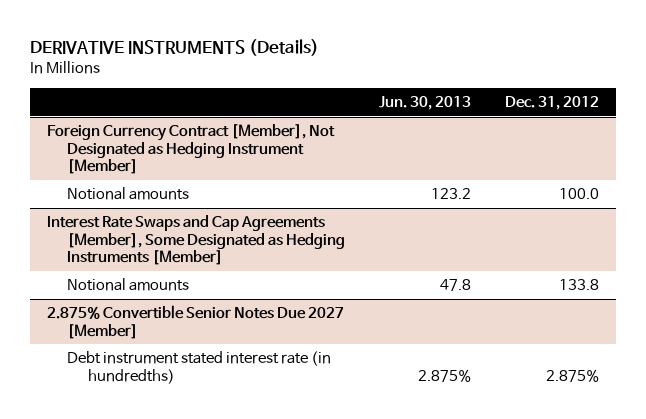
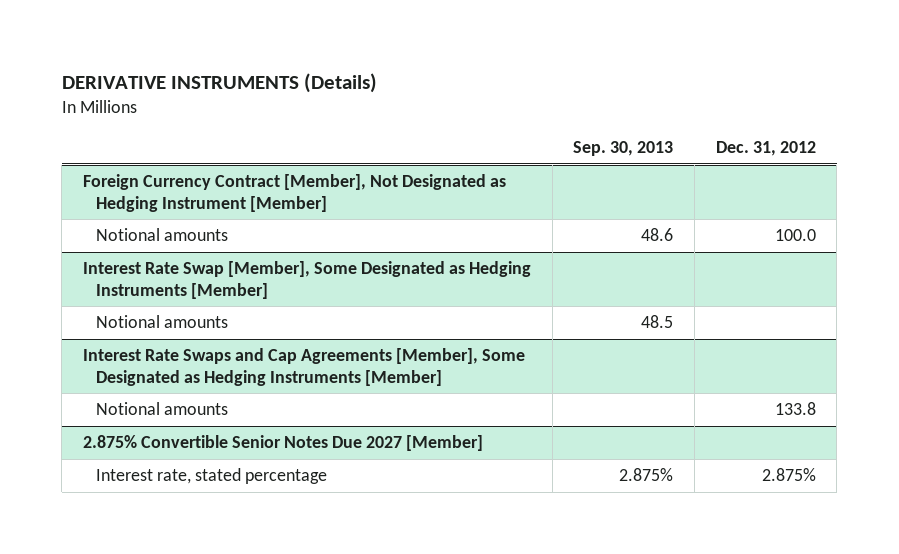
- | Jun. 30, 2013 | Dec. 31, 2012
+ | Sep. 30, 2013 | Dec. 31, 2012
+ Interest Rate Swap [Member], Some Designated as Hedging Instruments [Member]
+ Notional amounts | 48.5 |
@ 2.875% Convertible Senior Notes Due 2027 [Member]
- Debt instrument stated interest rate (in hundredths) | 2.875% | 2.875%
+ Interest rate, stated percentage | 2.875% | 2.875%

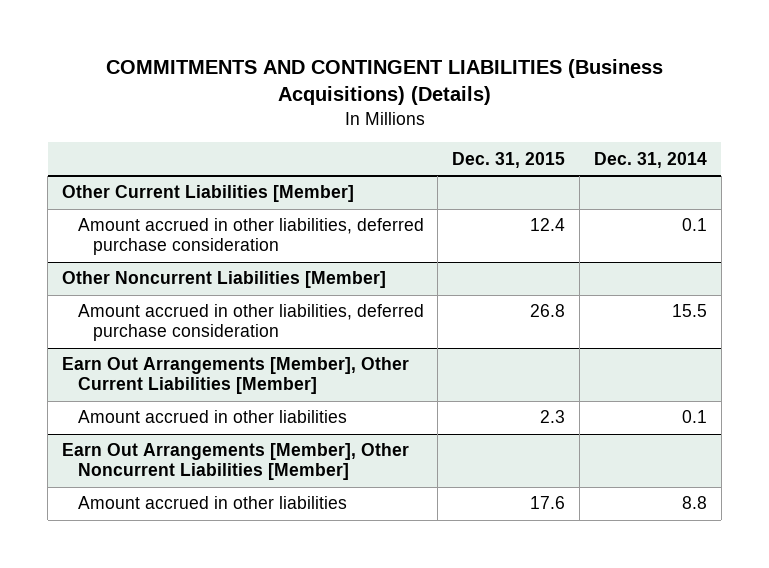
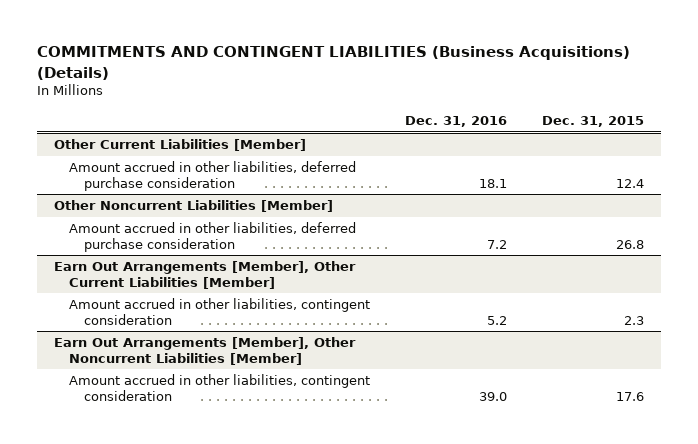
- | Dec. 31, 2015 | Dec. 31, 2014
+ | Dec. 31, 2016 | Dec. 31, 2015
@ Earn Out Arrangements [Member], Other Current Liabilities [Member]
- Amount accrued in other liabilities | 2.3 | 0.1
+ Amount accrued in other liabilities, contingent consideration | 5.2 | 2.3
@ Earn Out Arrangements [Member], Other Noncurrent Liabilities [Member]
- Amount accrued in other liabilities | 17.6 | 8.8
+ Amount accrued in other liabilities, contingent consideration | 39.0 | 17.6

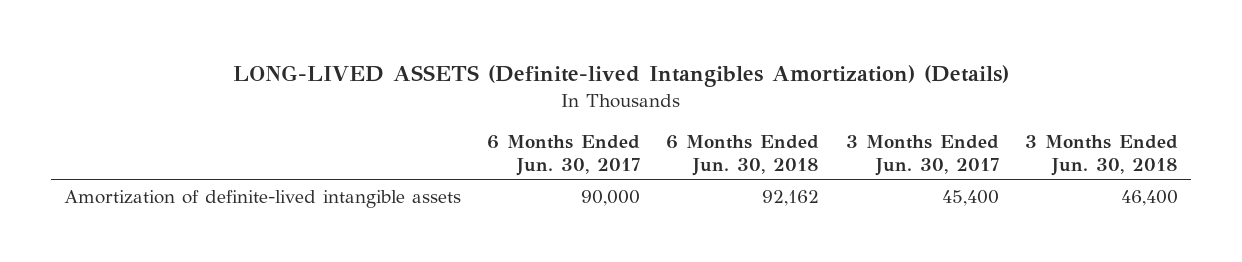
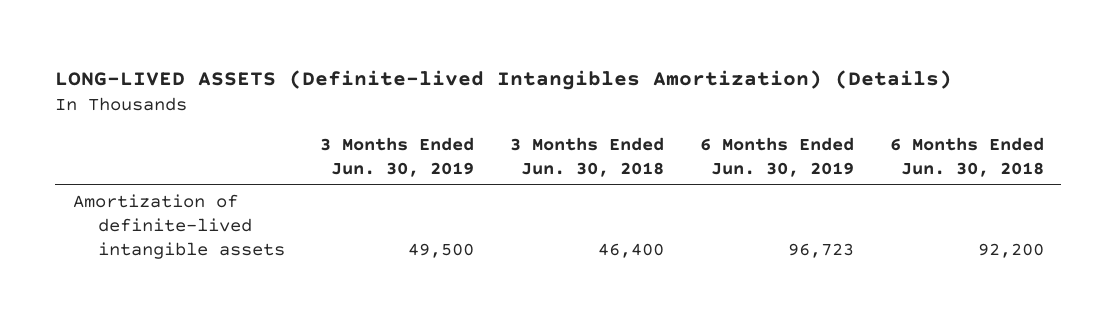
- | 6 Months Ended Jun. 30, 2017 | 6 Months Ended Jun. 30, 2018 | 3 Months Ended Jun. 30, 2017 | 3 Months Ended Jun. 30, 2018
+ | 3 Months Ended Jun. 30, 2019 | 3 Months Ended Jun. 30, 2018 | 6 Months Ended Jun. 30, 2019 | 6 Months Ended Jun. 30, 2018
- Amortization of definite-lived intangible assets | 90,000 | 92,162 | 45,400 | 46,400
+ Amortization of definite-lived intangible assets | 49,500 | 46,400 | 96,723 | 92,200

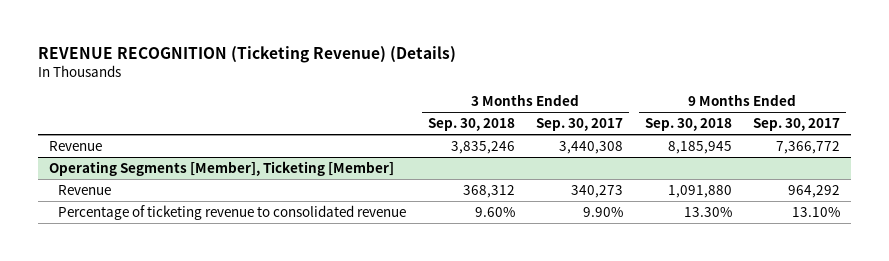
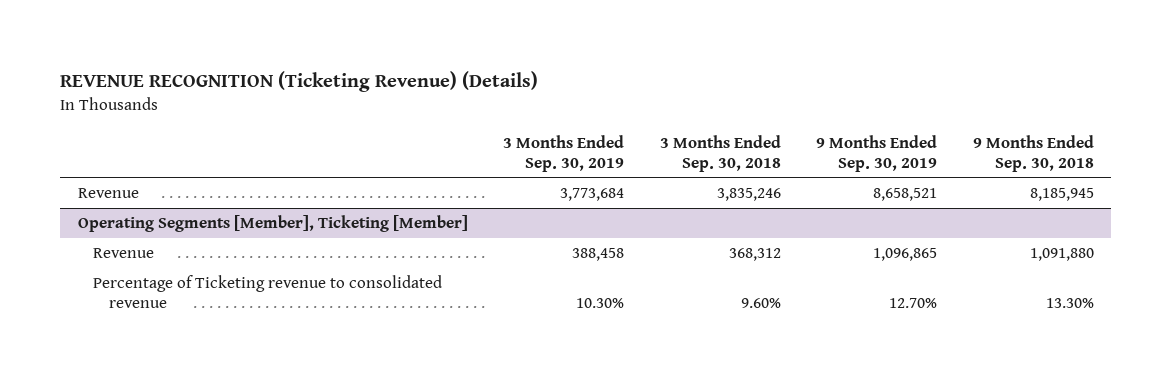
- | 3 Months Ended Sep. 30, 2018 | 3 Months Ended Sep. 30, 2017 | 9 Months Ended Sep. 30, 2018 | 9 Months Ended Sep. 30, 2017
+ | 3 Months Ended Sep. 30, 2019 | 3 Months Ended Sep. 30, 2018 | 9 Months Ended Sep. 30, 2019 | 9 Months Ended Sep. 30, 2018
@ Operating Segments [Member], Ticketing [Member]
- Percentage of ticketing revenue to consolidated revenue | 9.60% | 9.90% | 13.30% | 13.10%
+ Percentage of Ticketing revenue to consolidated revenue | 10.30% | 9.60% | 12.70% | 13.30%

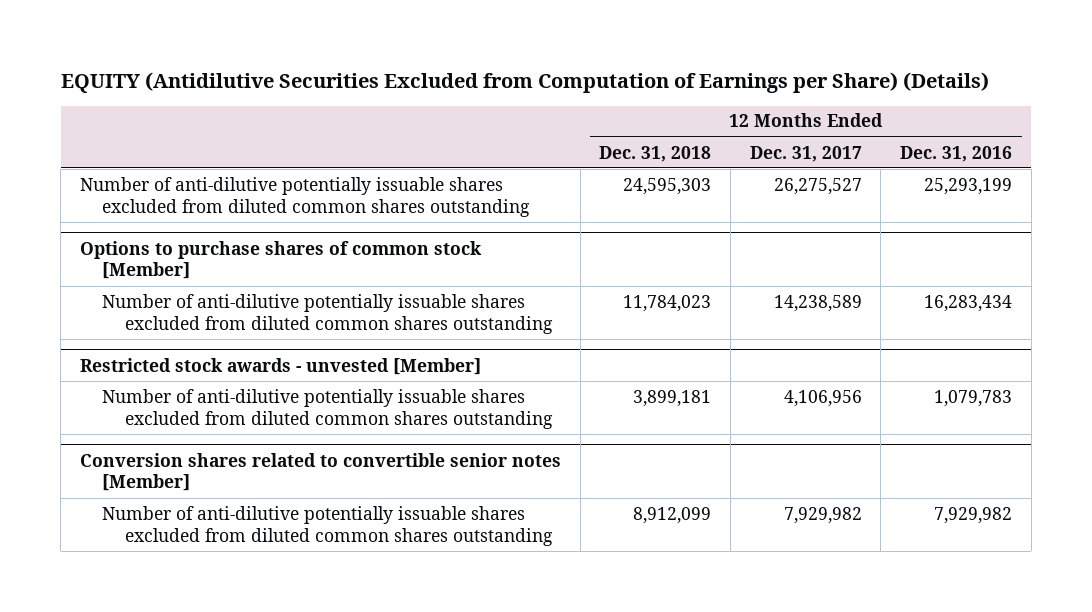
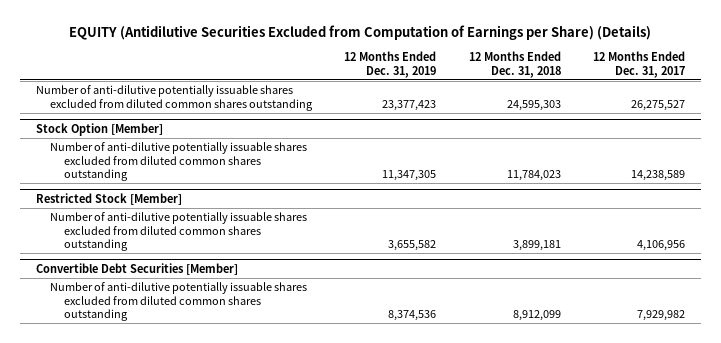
- | 12 Months Ended Dec. 31, 2018 | 12 Months Ended Dec. 31, 2017 | 12 Months Ended Dec. 31, 2016
+ | 12 Months Ended Dec. 31, 2019 | 12 Months Ended Dec. 31, 2018 | 12 Months Ended Dec. 31, 2017
- Options to purchase shares of common stock [Member]
+ Stock Option [Member]
- Restricted stock awards - unvested [Member]
+ Restricted Stock [Member]
- Conversion shares related to convertible senior notes [Member]
+ Convertible Debt Securities [Member]

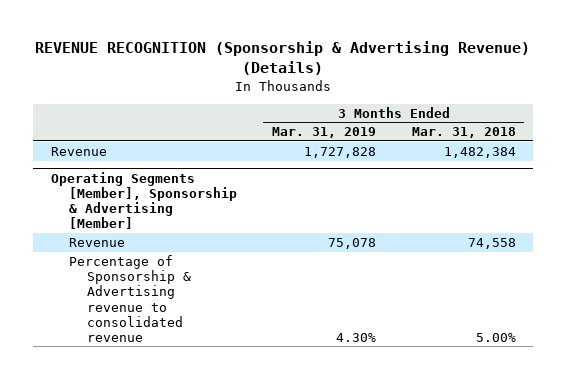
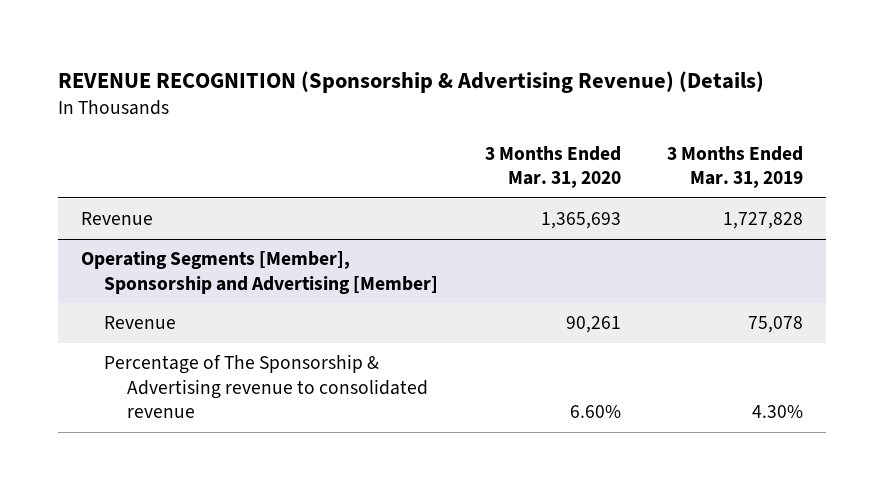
- | 3 Months Ended Mar. 31, 2019 | 3 Months Ended Mar. 31, 2018
+ | 3 Months Ended Mar. 31, 2020 | 3 Months Ended Mar. 31, 2019
- Operating Segments [Member], Sponsorship & Advertising [Member]
+ Operating Segments [Member], Sponsorship and Advertising [Member]
- Percentage of Sponsorship & Advertising revenue to consolidated revenue | 4.30% | 5.00%
+ Percentage of The Sponsorship & Advertising revenue to consolidated revenue | 6.60% | 4.30%

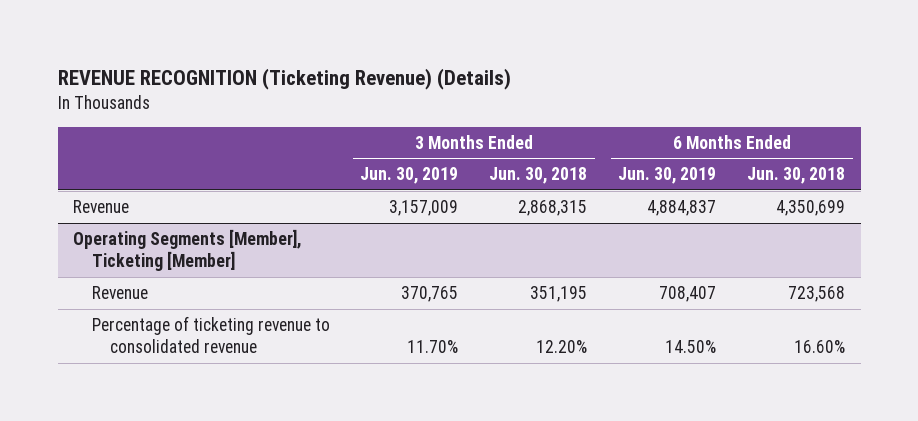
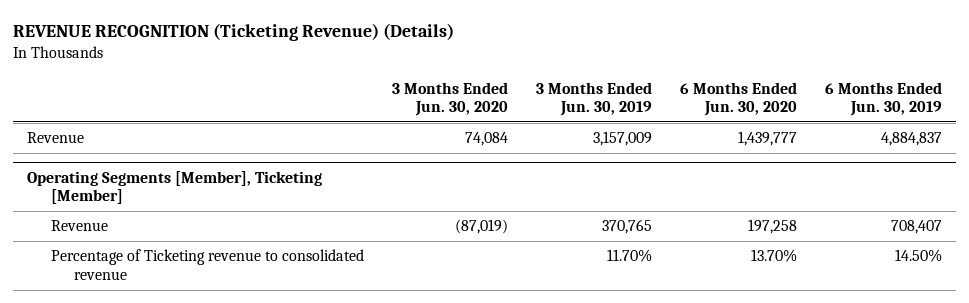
- | 3 Months Ended Jun. 30, 2019 | 3 Months Ended Jun. 30, 2018 | 6 Months Ended Jun. 30, 2019 | 6 Months Ended Jun. 30, 2018
+ | 3 Months Ended Jun. 30, 2020 | 3 Months Ended Jun. 30, 2019 | 6 Months Ended Jun. 30, 2020 | 6 Months Ended Jun. 30, 2019
@ Operating Segments [Member], Ticketing [Member]
- Percentage of ticketing revenue to consolidated revenue | 11.70% | 12.20% | 14.50% | 16.60%
+ Percentage of Ticketing revenue to consolidated revenue | | 11.70% | 13.70% | 14.50%

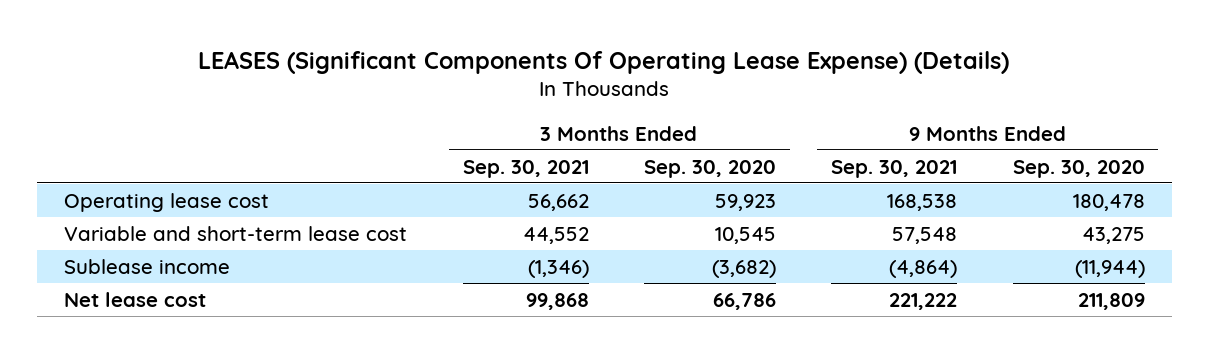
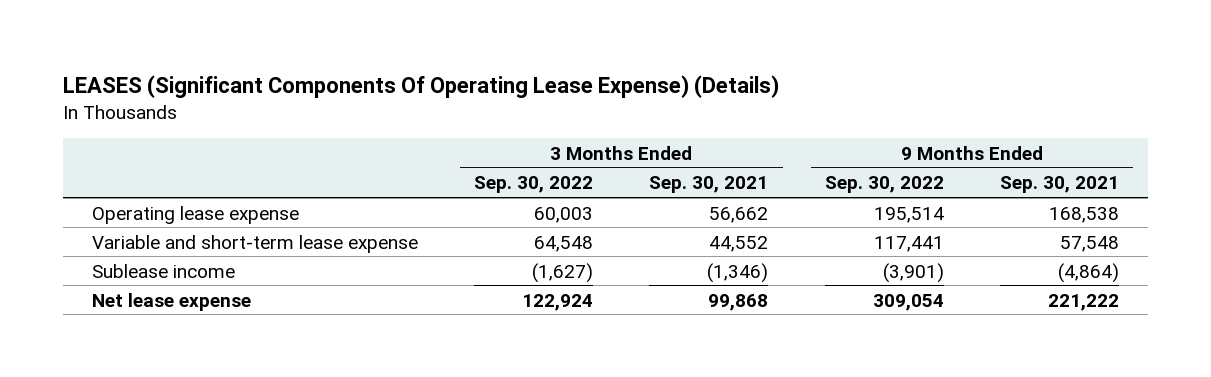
- | 3 Months Ended Sep. 30, 2021 | 3 Months Ended Sep. 30, 2020 | 9 Months Ended Sep. 30, 2021 | 9 Months Ended Sep. 30, 2020
+ | 3 Months Ended Sep. 30, 2022 | 3 Months Ended Sep. 30, 2021 | 9 Months Ended Sep. 30, 2022 | 9 Months Ended Sep. 30, 2021
- Operating lease cost | 56,662 | 59,923 | 168,538 | 180,478
- Variable and short-term lease cost | 44,552 | 10,545 | 57,548 | 43,275
+ Operating lease expense | 60,003 | 56,662 | 195,514 | 168,538
+ Variable and short-term lease expense | 64,548 | 44,552 | 117,441 | 57,548
- Net lease cost | 99,868 | 66,786 | 221,222 | 211,809
+ Net lease expense | 122,924 | 99,868 | 309,054 | 221,222

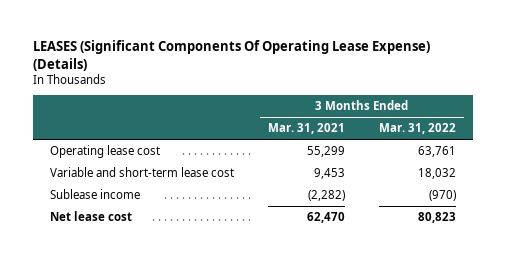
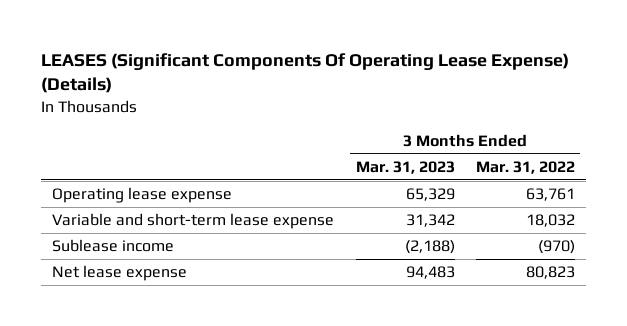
- | 3 Months Ended Mar. 31, 2021 | 3 Months Ended Mar. 31, 2022
+ | 3 Months Ended Mar. 31, 2023 | 3 Months Ended Mar. 31, 2022
- Operating lease cost | 55,299 | 63,761
- Variable and short-term lease cost | 9,453 | 18,032
+ Operating lease expense | 65,329 | 63,761
+ Variable and short-term lease expense | 31,342 | 18,032
- Net lease cost | 62,470 | 80,823
+ Net lease expense | 94,483 | 80,823

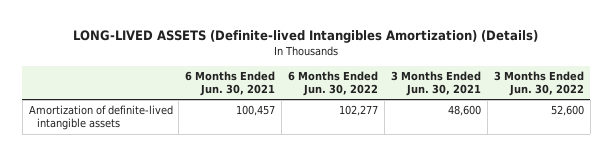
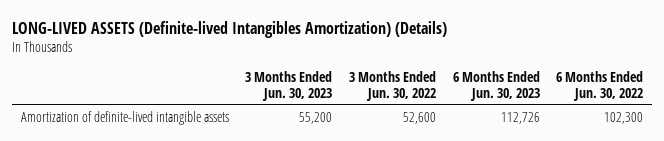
- | 6 Months Ended Jun. 30, 2021 | 6 Months Ended Jun. 30, 2022 | 3 Months Ended Jun. 30, 2021 | 3 Months Ended Jun. 30, 2022
+ | 3 Months Ended Jun. 30, 2023 | 3 Months Ended Jun. 30, 2022 | 6 Months Ended Jun. 30, 2023 | 6 Months Ended Jun. 30, 2022
- Amortization of definite-lived intangible assets | 100,457 | 102,277 | 48,600 | 52,600
+ Amortization of definite-lived intangible assets | 55,200 | 52,600 | 112,726 | 102,300

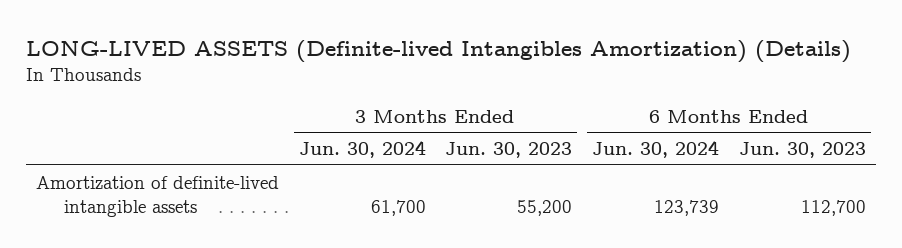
- | 3 Months Ended Jun. 30, 2023 | 3 Months Ended Jun. 30, 2022 | 6 Months Ended Jun. 30, 2023 | 6 Months Ended Jun. 30, 2022
+ | 3 Months Ended Jun. 30, 2024 | 3 Months Ended Jun. 30, 2023 | 6 Months Ended Jun. 30, 2024 | 6 Months Ended Jun. 30, 2023
- Amortization of definite-lived intangible assets | 55,200 | 52,600 | 112,726 | 102,300
+ Amortization of definite-lived intangible assets | 61,700 | 55,200 | 123,739 | 112,700

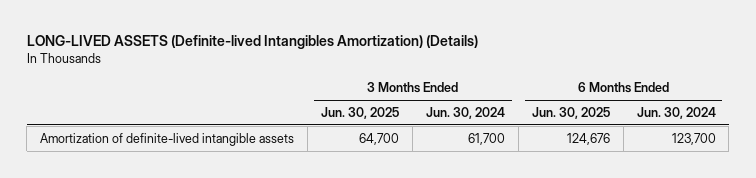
- | 3 Months Ended Jun. 30, 2024 | 3 Months Ended Jun. 30, 2023 | 6 Months Ended Jun. 30, 2024 | 6 Months Ended Jun. 30, 2023
+ | 3 Months Ended Jun. 30, 2025 | 3 Months Ended Jun. 30, 2024 | 6 Months Ended Jun. 30, 2025 | 6 Months Ended Jun. 30, 2024
- Amortization of definite-lived intangible assets | 61,700 | 55,200 | 123,739 | 112,700
+ Amortization of definite-lived intangible assets | 64,700 | 61,700 | 124,676 | 123,700

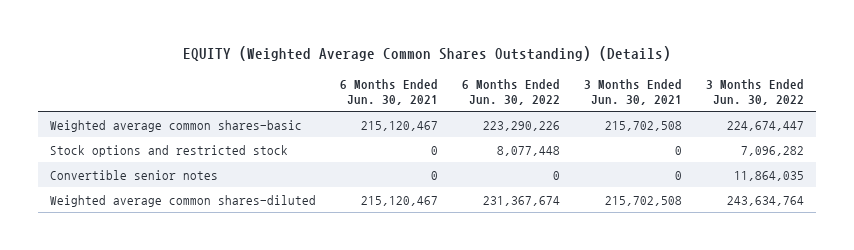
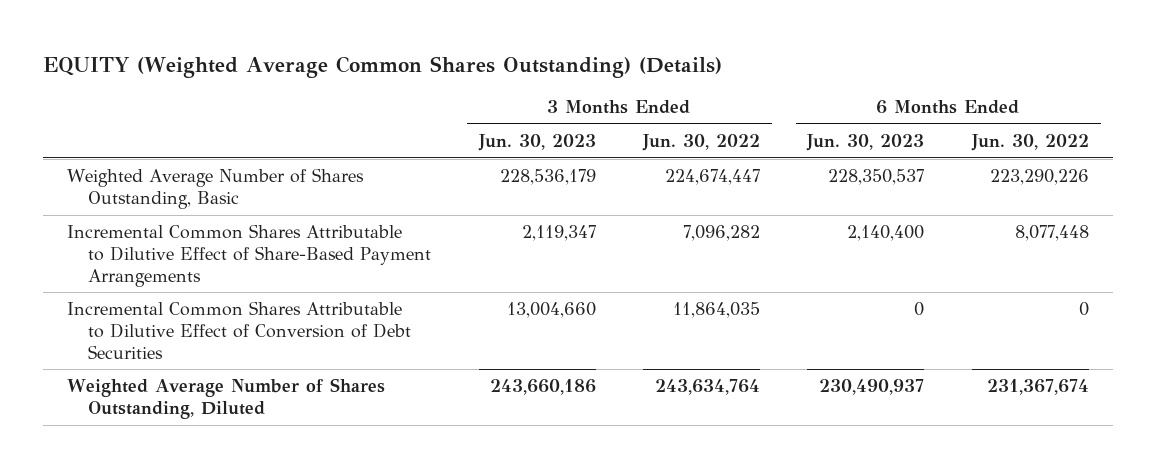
- | 6 Months Ended Jun. 30, 2021 | 6 Months Ended Jun. 30, 2022 | 3 Months Ended Jun. 30, 2021 | 3 Months Ended Jun. 30, 2022
+ | 3 Months Ended Jun. 30, 2023 | 3 Months Ended Jun. 30, 2022 | 6 Months Ended Jun. 30, 2023 | 6 Months Ended Jun. 30, 2022
- Weighted average common shares-basic | 215,120,467 | 223,290,226 | 215,702,508 | 224,674,447
- Stock options and restricted stock | 0 | 8,077,448 | 0 | 7,096,282
- Convertible senior notes | 0 | 0 | 0 | 11,864,035
- Weighted average common shares-diluted | 215,120,467 | 231,367,674 | 215,702,508 | 243,634,764
+ Weighted Average Number of Shares Outstanding, Basic | 228,536,179 | 224,674,447 | 228,350,537 | 223,290,226
+ Incremental Common Shares Attributable to Dilutive Effect of Share-Based Payment Arrangements | 2,119,347 | 7,096,282 | 2,140,400 | 8,077,448
+ Incremental Common Shares Attributable to Dilutive Effect of Conversion of Debt Securities | 13,004,660 | 11,864,035 | 0 | 0
+ Weighted Average Number of Shares Outstanding, Diluted | 243,660,186 | 243,634,764 | 230,490,937 | 231,367,674

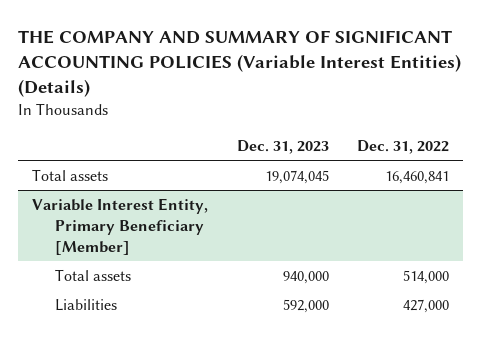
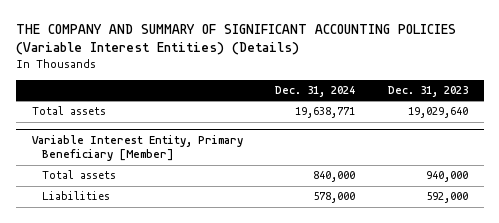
- | Dec. 31, 2023 | Dec. 31, 2022
+ | Dec. 31, 2024 | Dec. 31, 2023
- Total assets | 19,074,045 | 16,460,841
+ Total assets | 19,638,771 | 19,029,640

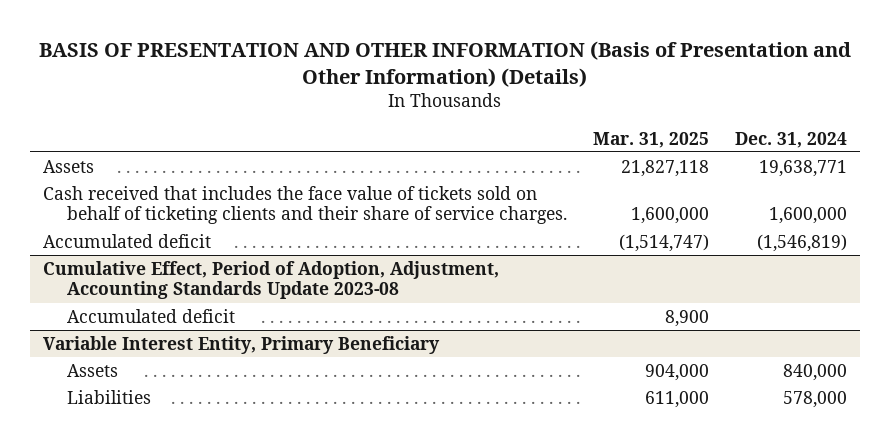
- THE COMPANY AND SUMMARY OF SIGNIFICANT ACCOUNTING POLICIES (Variable Interest Entities) (Details)
+ BASIS OF PRESENTATION AND OTHER INFORMATION (Basis of Presentation and Other Information) (Details)
- | Dec. 31, 2024 | Dec. 31, 2023
+ | Mar. 31, 2025 | Dec. 31, 2024
- Total assets | 19,638,771 | 19,029,640
- Variable Interest Entity, Primary Beneficiary [Member]
- Total assets | 840,000 | 940,000
+ Assets | 21,827,118 | 19,638,771
+ Cash received that includes the face value of tickets sold on behalf of ticketing clients and their share of service charges. | 1,600,000 | 1,600,000
+ Accumulated deficit | (1,514,747) | (1,546,819)
+ Cumulative Effect, Period of Adoption, Adjustment, Accounting Standards Update 2023-08
+ Accumulated deficit | 8,900 |
+ Variable Interest Entity, Primary Beneficiary
+ Assets | 904,000 | 840,000

